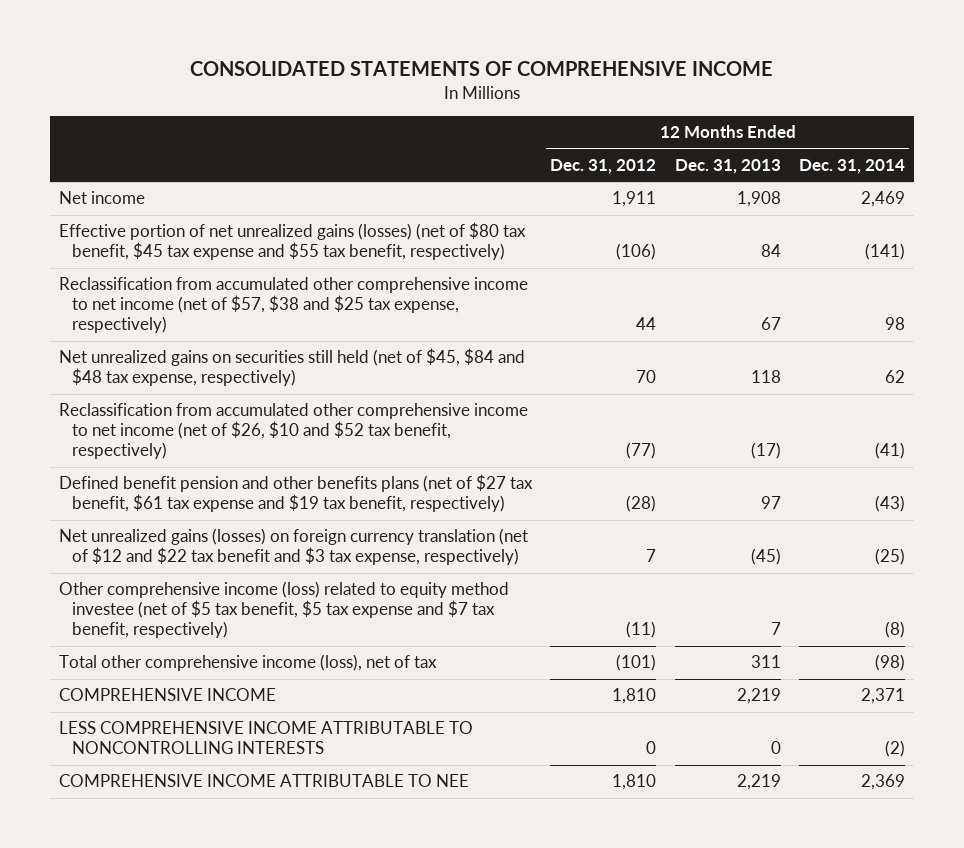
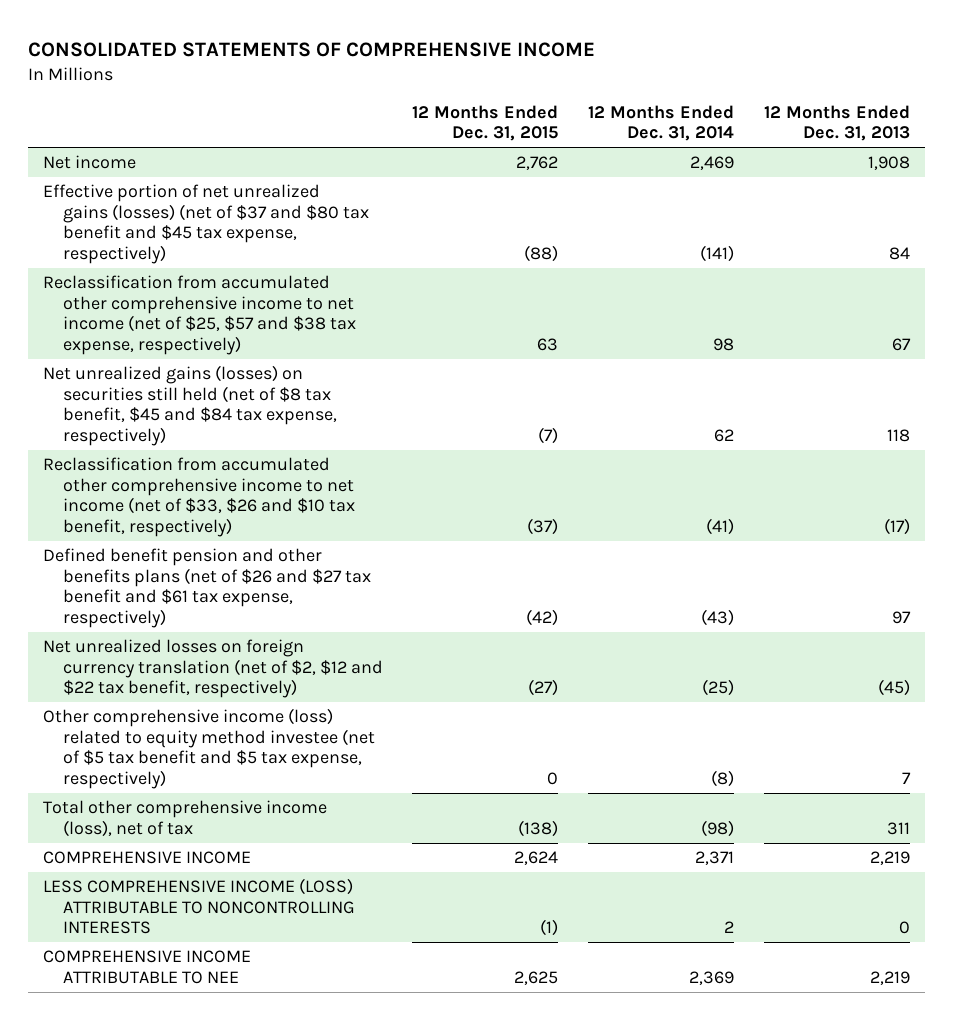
- | 12 Months Ended Dec. 31, 2012 | 12 Months Ended Dec. 31, 2013 | 12 Months Ended Dec. 31, 2014
+ | 12 Months Ended Dec. 31, 2015 | 12 Months Ended Dec. 31, 2014 | 12 Months Ended Dec. 31, 2013
- Effective portion of net unrealized gains (losses) (net of $80 tax benefit, $45 tax expense and $55 tax benefit, respectively) | (106) | 84 | (141)
- Reclassification from accumulated other comprehensive income to net income (net of $57, $38 and $25 tax expense, respectively) | 44 | 67 | 98
- Net unrealized gains on securities still held (net of $45, $84 and $48 tax expense, respectively) | 70 | 118 | 62
- Reclassification from accumulated other comprehensive income to net income (net of $26, $10 and $52 tax benefit, respectively) | (77) | (17) | (41)
- Defined benefit pension and other benefits plans (net of $27 tax benefit, $61 tax expense and $19 tax benefit, respectively) | (28) | 97 | (43)
- Net unrealized gains (losses) on foreign currency translation (net of $12 and $22 tax benefit and $3 tax expense, respectively) | 7 | (45) | (25)
- Other comprehensive income (loss) related to equity method investee (net of $5 tax benefit, $5 tax expense and $7 tax benefit, respectively) | (11) | 7 | (8)
+ Effective portion of net unrealized gains (losses) (net of $37 and $80 tax benefit and $45 tax expense, respectively) | (88) | (141) | 84
+ Reclassification from accumulated other comprehensive income to net income (net of $25, $57 and $38 tax expense, respectively) | 63 | 98 | 67
+ Net unrealized gains (losses) on securities still held (net of $8 tax benefit, $45 and $84 tax expense, respectively) | (7) | 62 | 118
+ Reclassification from accumulated other comprehensive income to net income (net of $33, $26 and $10 tax benefit, respectively) | (37) | (41) | (17)
+ Defined benefit pension and other benefits plans (net of $26 and $27 tax benefit and $61 tax expense, respectively) | (42) | (43) | 97
+ Net unrealized losses on foreign currency translation (net of $2, $12 and $22 tax benefit, respectively) | (27) | (25) | (45)
+ Other comprehensive income (loss) related to equity method investee (net of $5 tax benefit and $5 tax expense, respectively) | 0 | (8) | 7
- LESS COMPREHENSIVE INCOME ATTRIBUTABLE TO NONCONTROLLING INTERESTS | 0 | 0 | (2)
+ LESS COMPREHENSIVE INCOME (LOSS) ATTRIBUTABLE TO NONCONTROLLING INTERESTS | (1) | 2 | 0

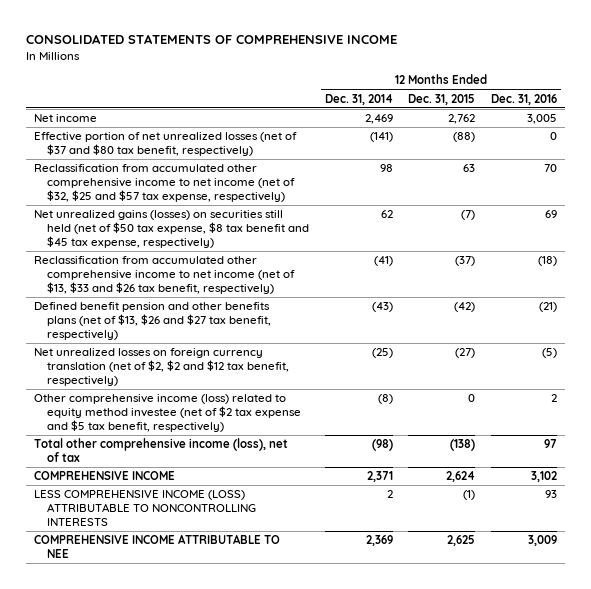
- | 12 Months Ended Dec. 31, 2015 | 12 Months Ended Dec. 31, 2014 | 12 Months Ended Dec. 31, 2013
+ | 12 Months Ended Dec. 31, 2014 | 12 Months Ended Dec. 31, 2015 | 12 Months Ended Dec. 31, 2016
- Effective portion of net unrealized gains (losses) (net of $37 and $80 tax benefit and $45 tax expense, respectively) | (88) | (141) | 84
- Reclassification from accumulated other comprehensive income to net income (net of $25, $57 and $38 tax expense, respectively) | 63 | 98 | 67
- Net unrealized gains (losses) on securities still held (net of $8 tax benefit, $45 and $84 tax expense, respectively) | (7) | 62 | 118
- Reclassification from accumulated other comprehensive income to net income (net of $33, $26 and $10 tax benefit, respectively) | (37) | (41) | (17)
- Defined benefit pension and other benefits plans (net of $26 and $27 tax benefit and $61 tax expense, respectively) | (42) | (43) | 97
- Net unrealized losses on foreign currency translation (net of $2, $12 and $22 tax benefit, respectively) | (27) | (25) | (45)
- Other comprehensive income (loss) related to equity method investee (net of $5 tax benefit and $5 tax expense, respectively) | 0 | (8) | 7
+ Effective portion of net unrealized losses (net of $37 and $80 tax benefit, respectively) | (141) | (88) | 0
+ Reclassification from accumulated other comprehensive income to net income (net of $32, $25 and $57 tax expense, respectively) | 98 | 63 | 70
+ Net unrealized gains (losses) on securities still held (net of $50 tax expense, $8 tax benefit and $45 tax expense, respectively) | 62 | (7) | 69
+ Reclassification from accumulated other comprehensive income to net income (net of $13, $33 and $26 tax benefit, respectively) | (41) | (37) | (18)
+ Defined benefit pension and other benefits plans (net of $13, $26 and $27 tax benefit, respectively) | (43) | (42) | (21)
+ Net unrealized losses on foreign currency translation (net of $2, $2 and $12 tax benefit, respectively) | (25) | (27) | (5)
+ Other comprehensive income (loss) related to equity method investee (net of $2 tax expense and $5 tax benefit, respectively) | (8) | 0 | 2

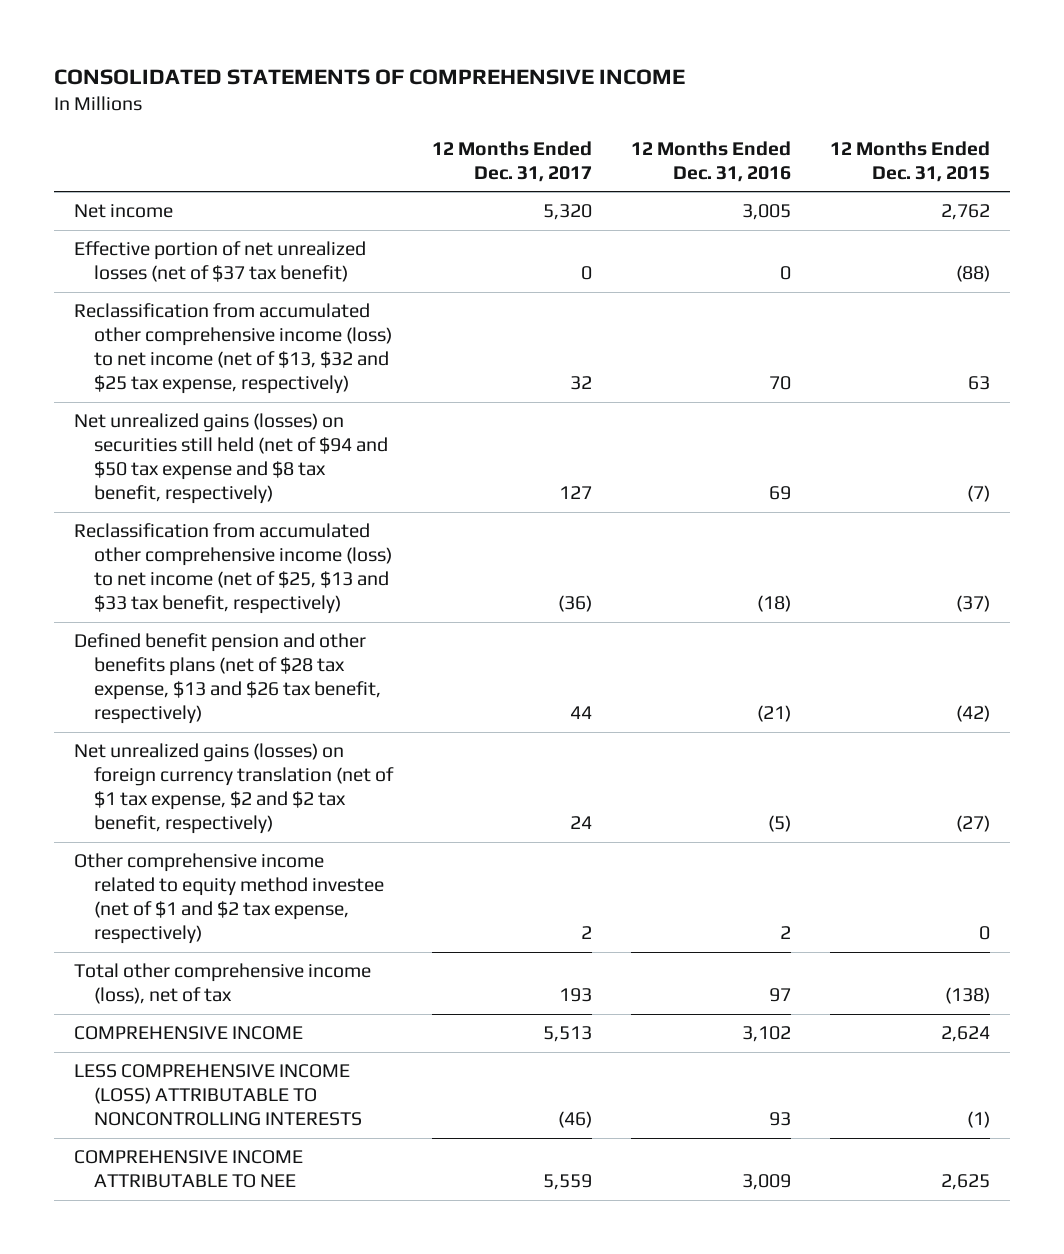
- | 12 Months Ended Dec. 31, 2014 | 12 Months Ended Dec. 31, 2015 | 12 Months Ended Dec. 31, 2016
+ | 12 Months Ended Dec. 31, 2017 | 12 Months Ended Dec. 31, 2016 | 12 Months Ended Dec. 31, 2015
- Effective portion of net unrealized losses (net of $37 and $80 tax benefit, respectively) | (141) | (88) | 0
- Reclassification from accumulated other comprehensive income to net income (net of $32, $25 and $57 tax expense, respectively) | 98 | 63 | 70
- Net unrealized gains (losses) on securities still held (net of $50 tax expense, $8 tax benefit and $45 tax expense, respectively) | 62 | (7) | 69
- Reclassification from accumulated other comprehensive income to net income (net of $13, $33 and $26 tax benefit, respectively) | (41) | (37) | (18)
- Defined benefit pension and other benefits plans (net of $13, $26 and $27 tax benefit, respectively) | (43) | (42) | (21)
- Net unrealized losses on foreign currency translation (net of $2, $2 and $12 tax benefit, respectively) | (25) | (27) | (5)
- Other comprehensive income (loss) related to equity method investee (net of $2 tax expense and $5 tax benefit, respectively) | (8) | 0 | 2
+ Effective portion of net unrealized losses (net of $37 tax benefit) | 0 | 0 | (88)
+ Reclassification from accumulated other comprehensive income (loss) to net income (net of $13, $32 and $25 tax expense, respectively) | 32 | 70 | 63
+ Net unrealized gains (losses) on securities still held (net of $94 and $50 tax expense and $8 tax benefit, respectively) | 127 | 69 | (7)
+ Reclassification from accumulated other comprehensive income (loss) to net income (net of $25, $13 and $33 tax benefit, respectively) | (36) | (18) | (37)
+ Defined benefit pension and other benefits plans (net of $28 tax expense, $13 and $26 tax benefit, respectively) | 44 | (21) | (42)
+ Net unrealized gains (losses) on foreign currency translation (net of $1 tax expense, $2 and $2 tax benefit, respectively) | 24 | (5) | (27)
+ Other comprehensive income related to equity method investee (net of $1 and $2 tax expense, respectively) | 2 | 2 | 0

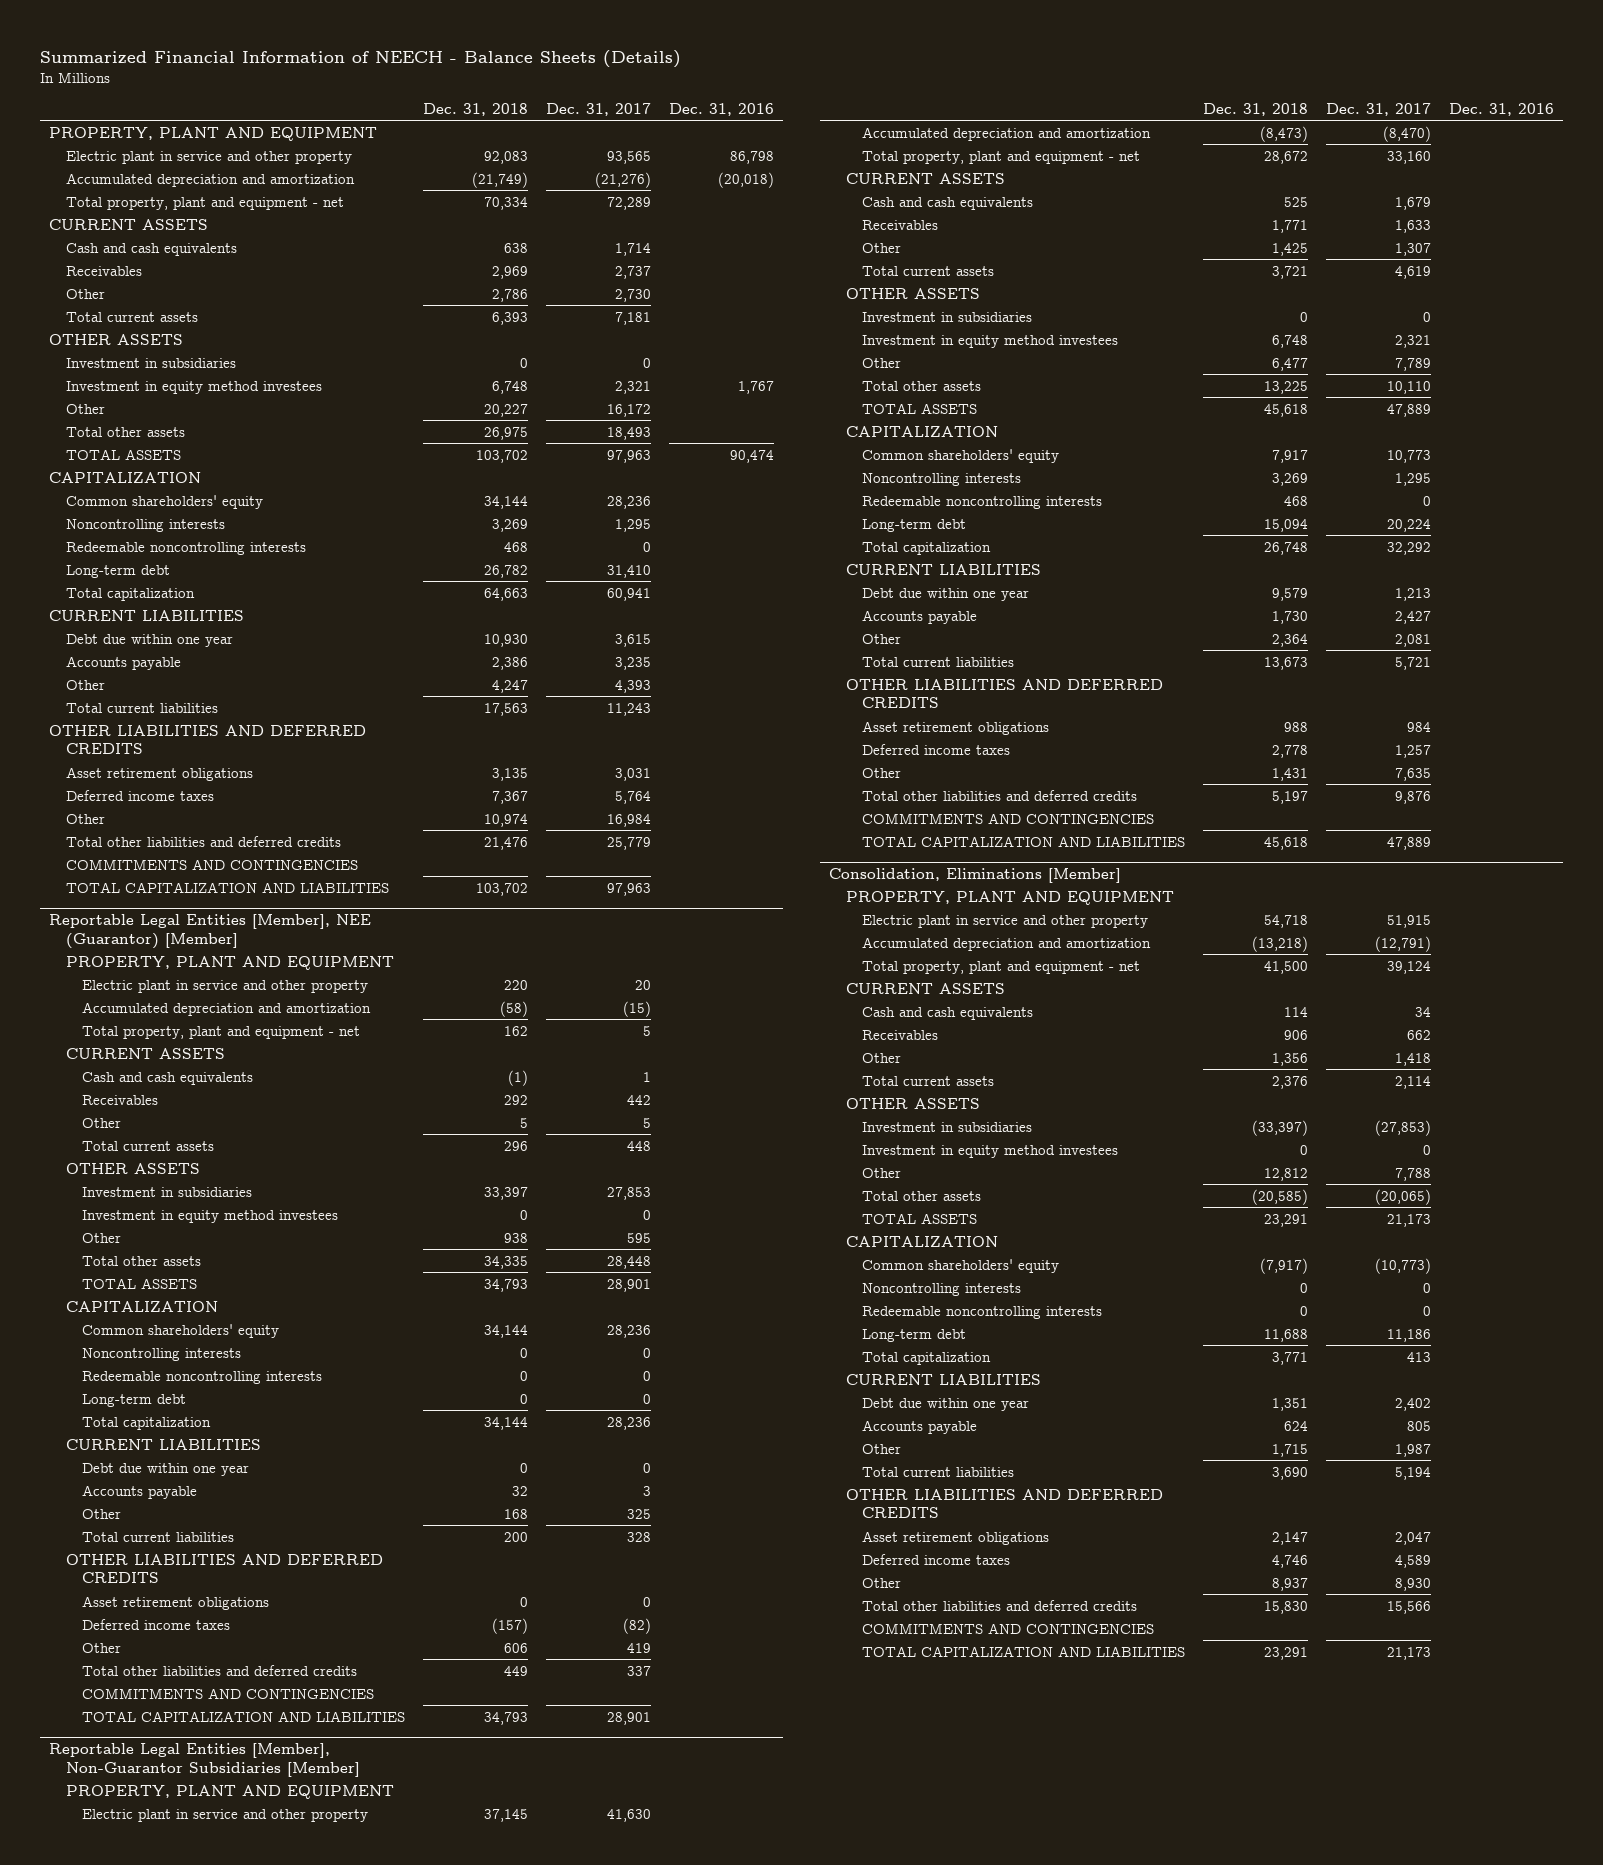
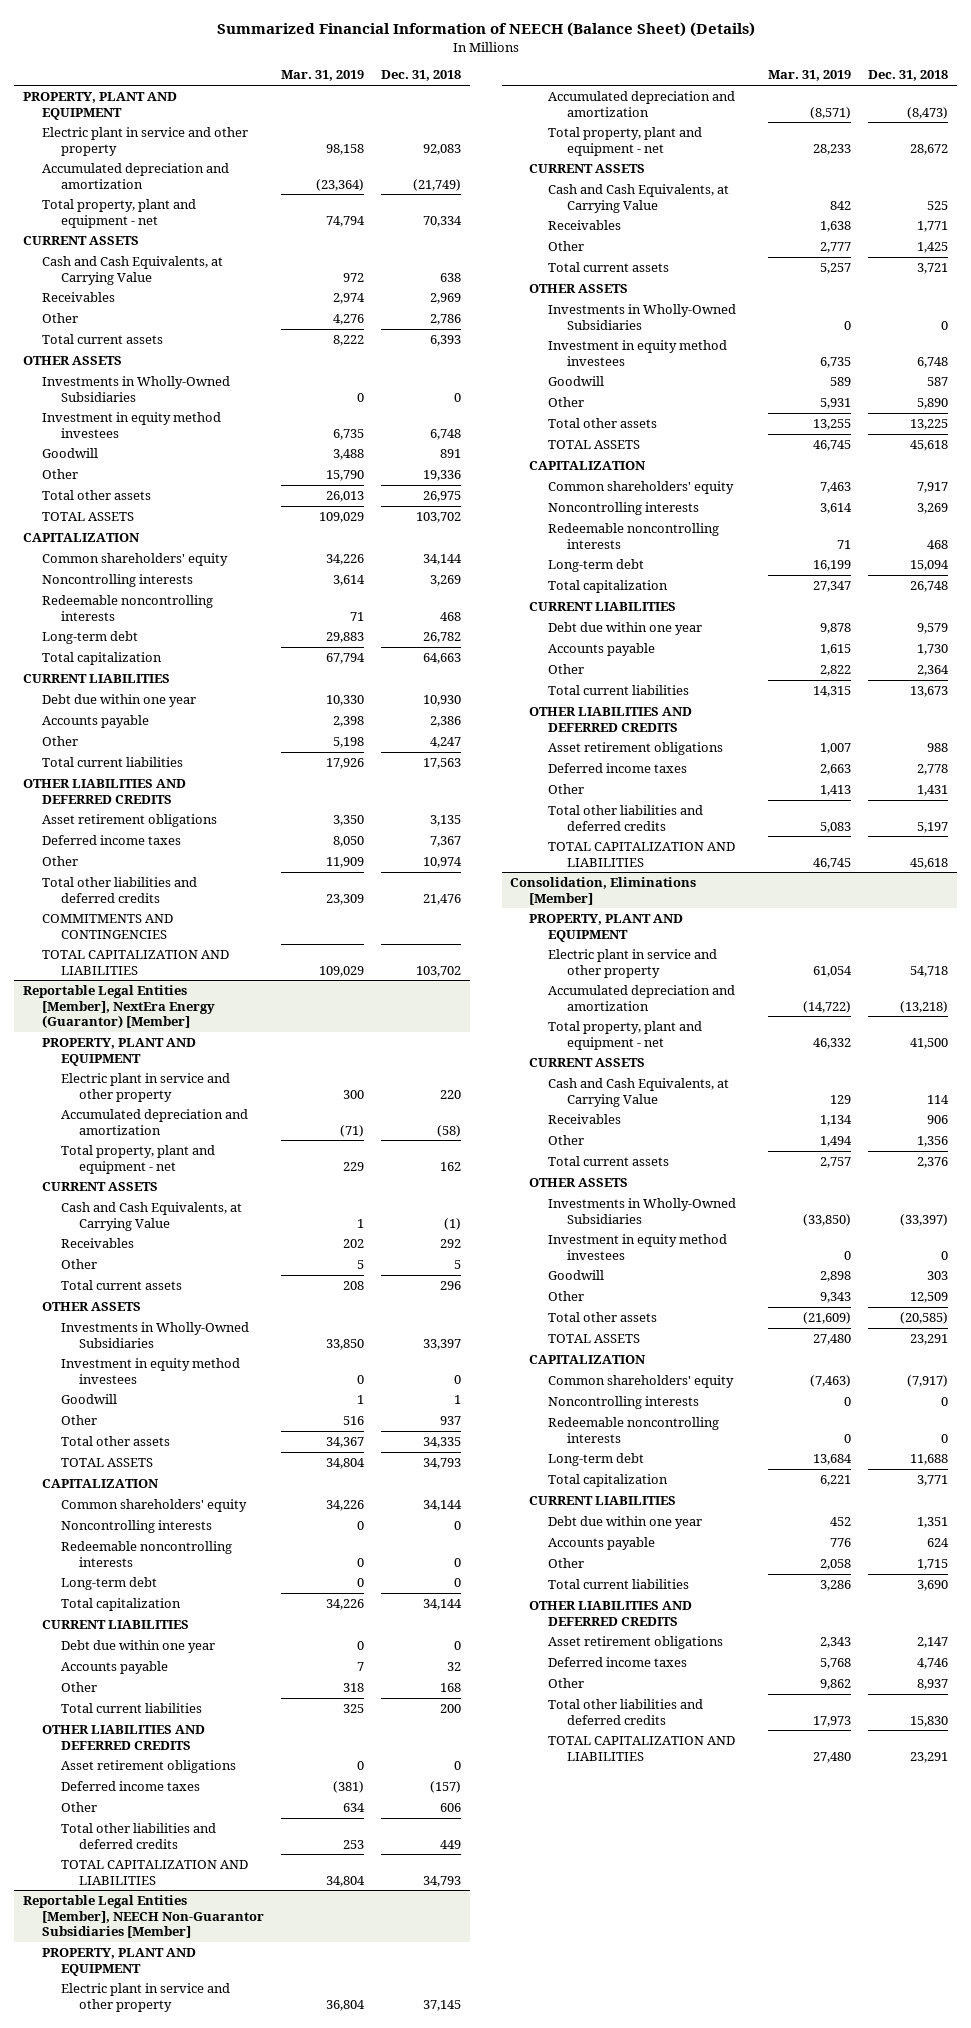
- Summarized Financial Information of NEECH - Balance Sheets (Details)
+ Summarized Financial Information of NEECH (Balance Sheet) (Details)
- | Dec. 31, 2018 | Dec. 31, 2017 | Dec. 31, 2016
+ | Mar. 31, 2019 | Dec. 31, 2018
- Cash and cash equivalents | 638 | 1,714 |
+ Cash and Cash Equivalents, at Carrying Value | 972 | 638
- Investment in subsidiaries | 0 | 0 |
+ Investments in Wholly-Owned Subsidiaries | 0 | 0
- Other | 20,227 | 16,172 |
+ Goodwill | 3,488 | 891
+ Other | 15,790 | 19,336
- Reportable Legal Entities [Member], NEE (Guarantor) [Member]
+ Reportable Legal Entities [Member], NextEra Energy (Guarantor) [Member]
- Cash and cash equivalents | (1) | 1 |
+ Cash and Cash Equivalents, at Carrying Value | 1 | (1)
- Investment in subsidiaries | 33,397 | 27,853 |
+ Investments in Wholly-Owned Subsidiaries | 33,850 | 33,397
- Other | 938 | 595 |
+ Goodwill | 1 | 1
+ Other | 516 | 937
- COMMITMENTS AND CONTINGENCIES
- Reportable Legal Entities [Member], Non-Guarantor Subsidiaries [Member]
+ Reportable Legal Entities [Member], NEECH Non-Guarantor Subsidiaries [Member]
- Cash and cash equivalents | 525 | 1,679 |
+ Cash and Cash Equivalents, at Carrying Value | 842 | 525
- Investment in subsidiaries | 0 | 0 |
+ Investments in Wholly-Owned Subsidiaries | 0 | 0
- Other | 6,477 | 7,789 |
+ Goodwill | 589 | 587
+ Other | 5,931 | 5,890
- COMMITMENTS AND CONTINGENCIES
@ Consolidation, Eliminations [Member]
- Cash and cash equivalents | 114 | 34 |
+ Cash and Cash Equivalents, at Carrying Value | 129 | 114
- Investment in subsidiaries | (33,397) | (27,853) |
+ Investments in Wholly-Owned Subsidiaries | (33,850) | (33,397)
- Other | 12,812 | 7,788 |
+ Goodwill | 2,898 | 303
+ Other | 9,343 | 12,509
- COMMITMENTS AND CONTINGENCIES

